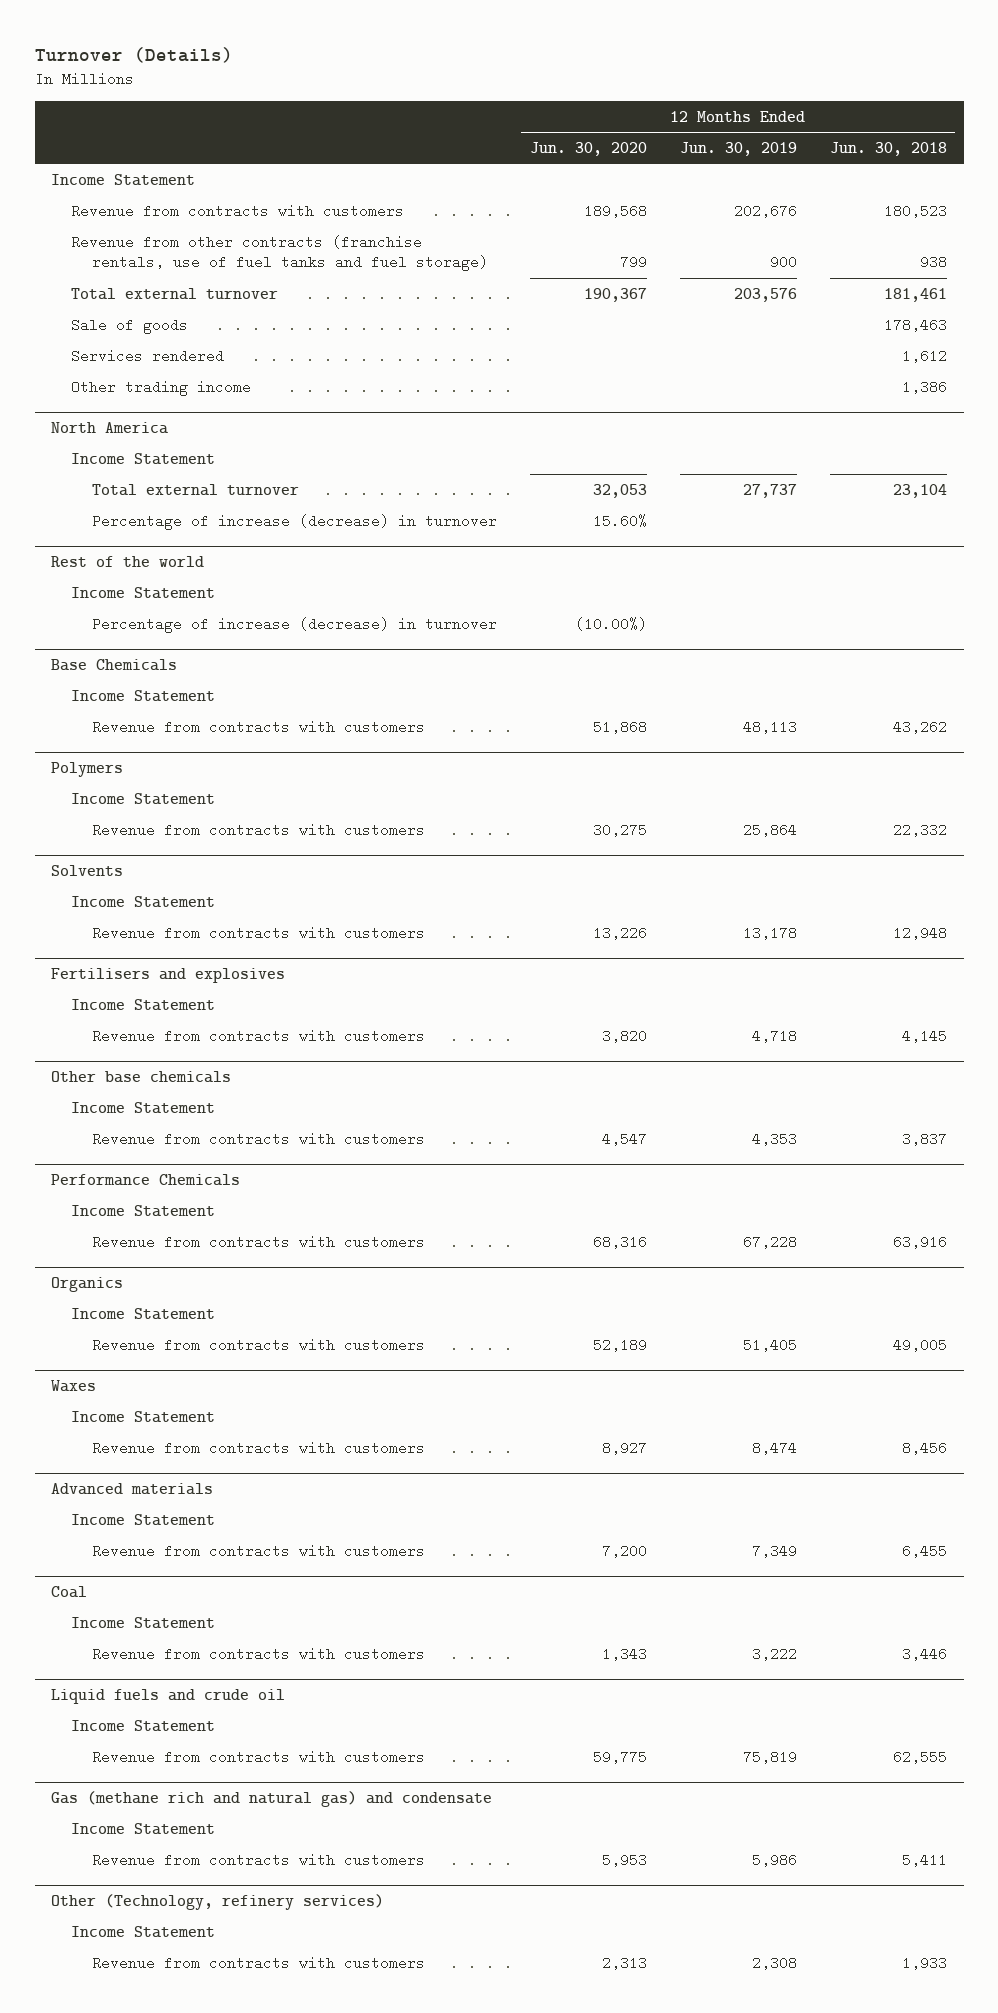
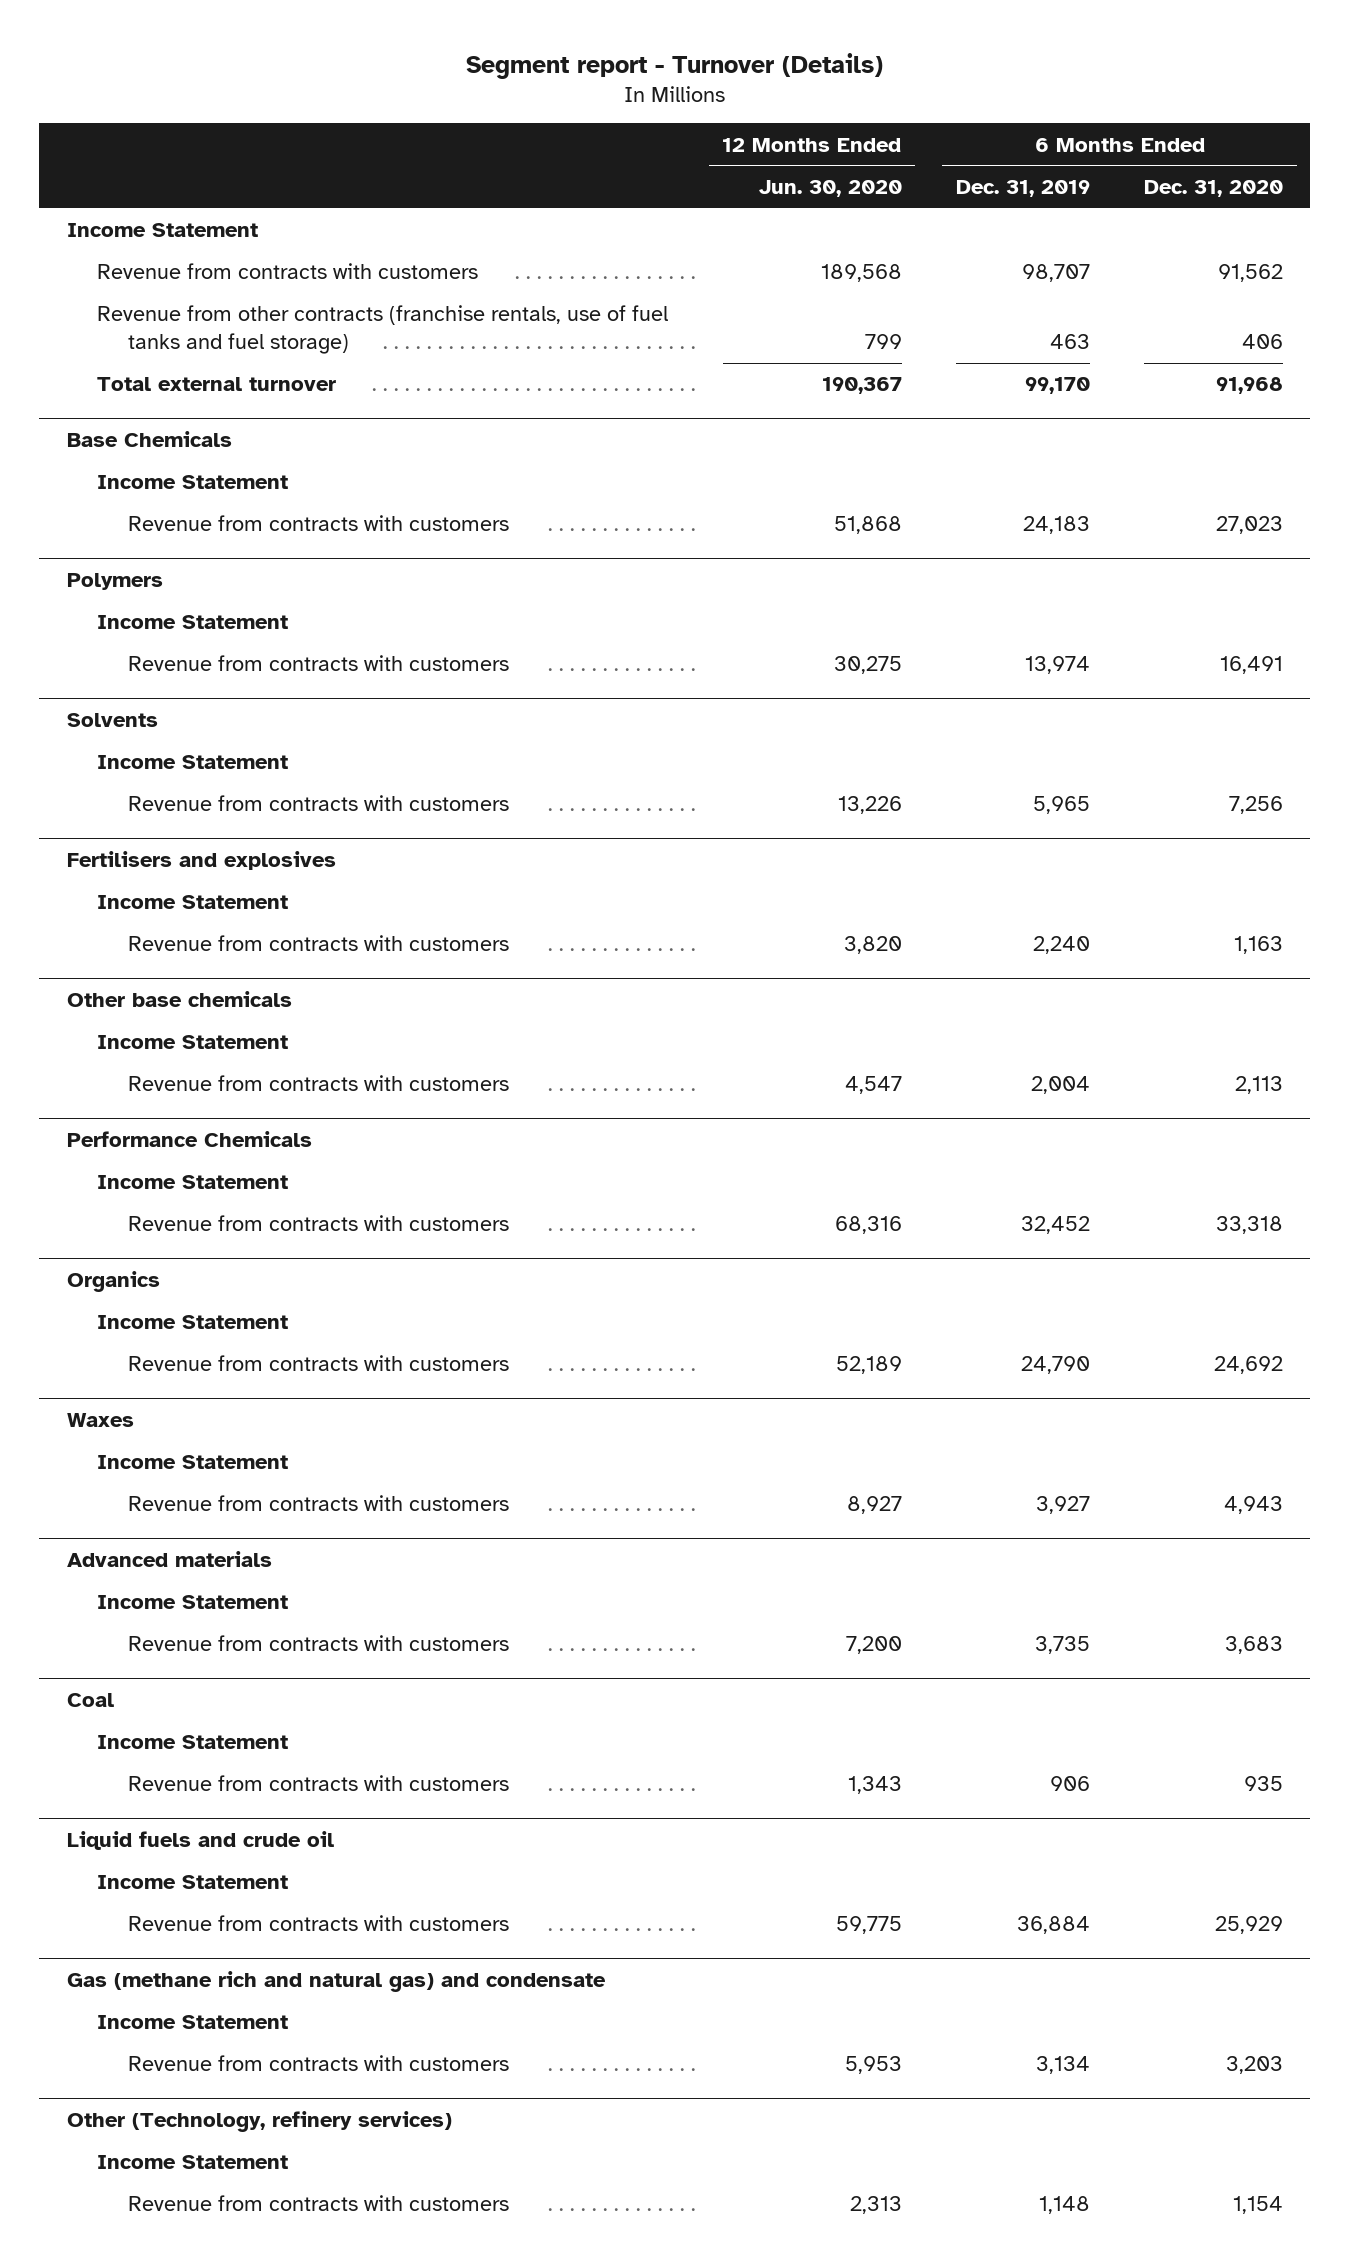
- Turnover (Details)
+ Segment report - Turnover (Details)
- | 12 Months Ended Jun. 30, 2020 | 12 Months Ended Jun. 30, 2019 | 12 Months Ended Jun. 30, 2018
+ | 12 Months Ended Jun. 30, 2020 | 6 Months Ended Dec. 31, 2019 | 6 Months Ended Dec. 31, 2020
- Sale of goods | | | 178,463
- Services rendered | | | 1,612
- Other trading income | | | 1,386
- North America
- Income Statement
- Total external turnover | 32,053 | 27,737 | 23,104
- Percentage of increase (decrease) in turnover | 15.60% | |
- Rest of the world
- Income Statement
- Percentage of increase (decrease) in turnover | (10.00%) | |

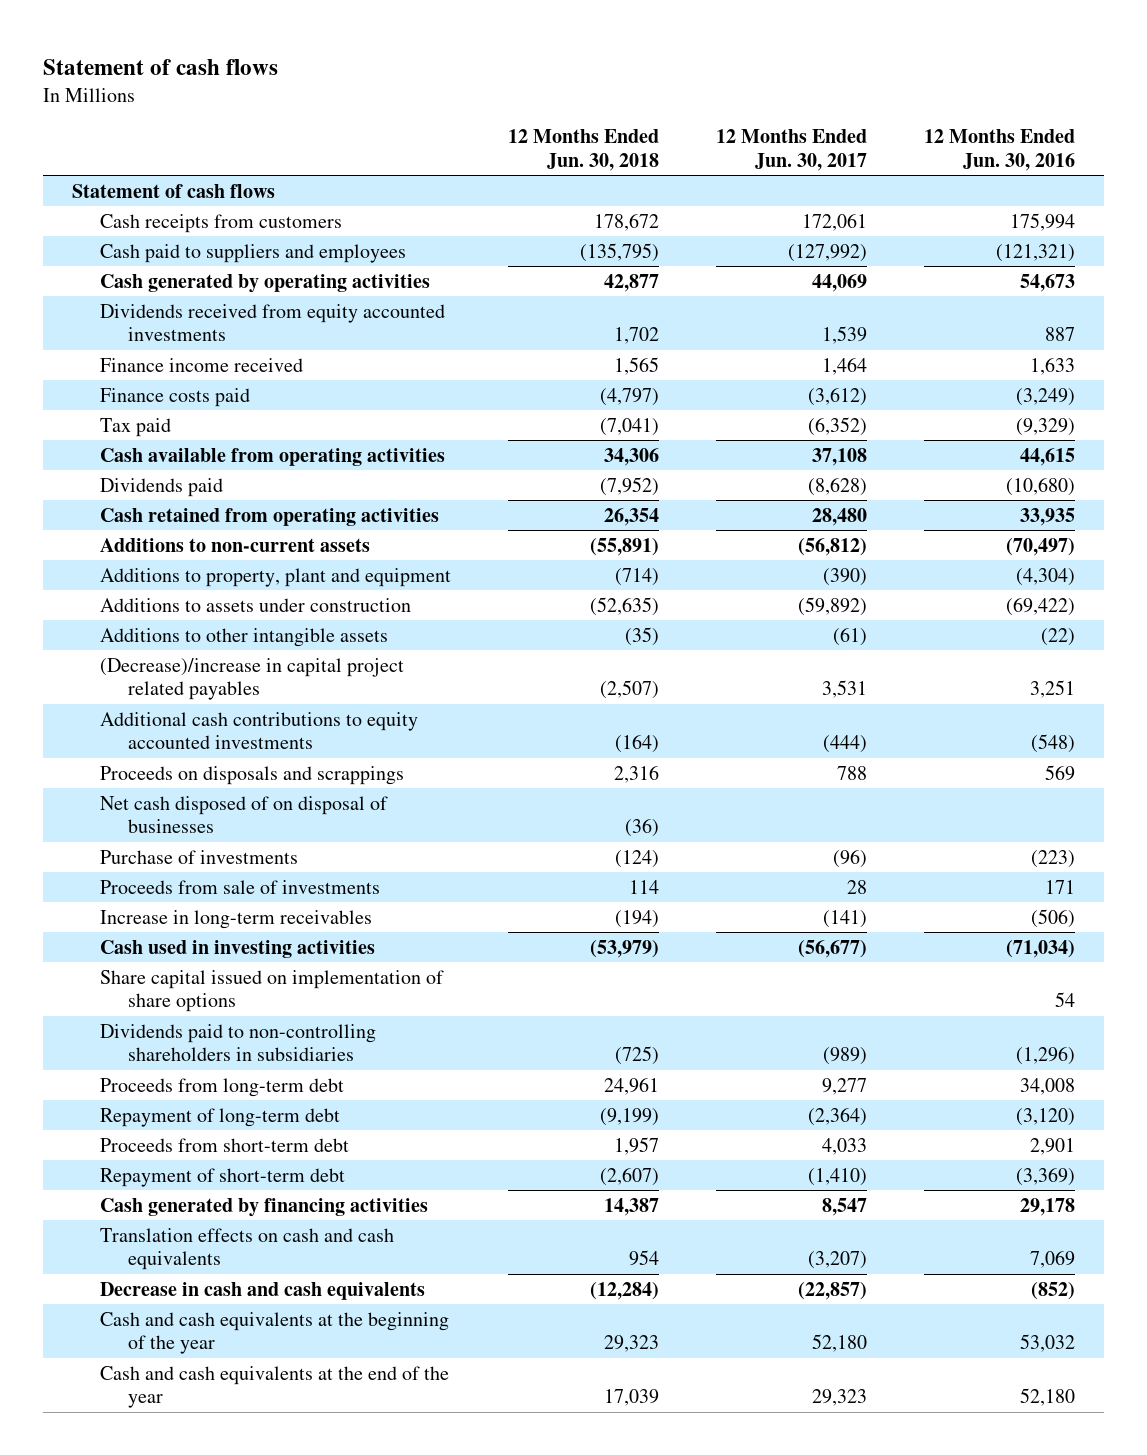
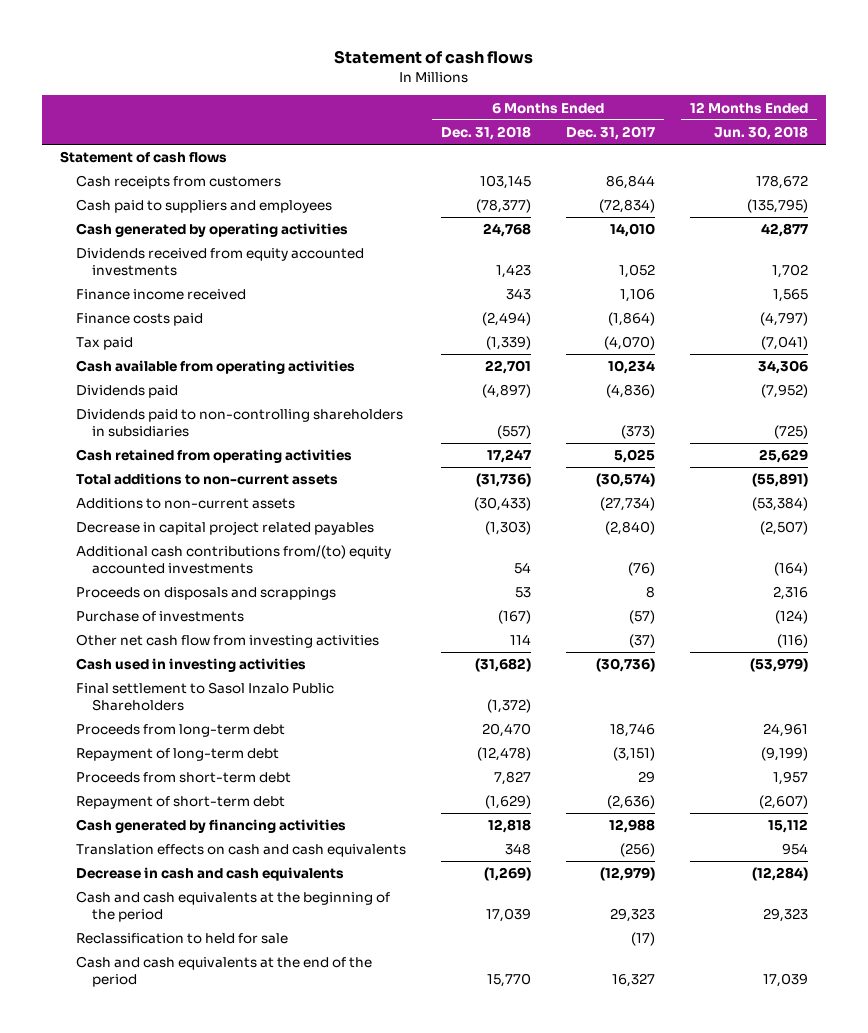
- | 12 Months Ended Jun. 30, 2018 | 12 Months Ended Jun. 30, 2017 | 12 Months Ended Jun. 30, 2016
+ | 6 Months Ended Dec. 31, 2018 | 6 Months Ended Dec. 31, 2017 | 12 Months Ended Jun. 30, 2018
- Cash retained from operating activities | 26,354 | 28,480 | 33,935
- Additions to non-current assets | (55,891) | (56,812) | (70,497)
- Additions to property, plant and equipment | (714) | (390) | (4,304)
- Additions to assets under construction | (52,635) | (59,892) | (69,422)
- Additions to other intangible assets | (35) | (61) | (22)
- (Decrease)/increase in capital project related payables | (2,507) | 3,531 | 3,251
- Additional cash contributions to equity accounted investments | (164) | (444) | (548)
moved up: Dividends paid to non-controlling shareholders in subsidiaries | (557) | (373) | (725)
+ Cash retained from operating activities | 17,247 | 5,025 | 25,629
+ Total additions to non-current assets | (31,736) | (30,574) | (55,891)
+ Additions to non-current assets | (30,433) | (27,734) | (53,384)
+ Decrease in capital project related payables | (1,303) | (2,840) | (2,507)
+ Additional cash contributions from/(to) equity accounted investments | 54 | (76) | (164)
- Net cash disposed of on disposal of businesses | (36) | |
- Proceeds from sale of investments | 114 | 28 | 171
- Increase in long-term receivables | (194) | (141) | (506)
+ Other net cash flow from investing activities | 114 | (37) | (116)
- Share capital issued on implementation of share options | | | 54
+ Final settlement to Sasol Inzalo Public Shareholders | (1,372) | |
- Cash generated by financing activities | 14,387 | 8,547 | 29,178
+ Cash generated by financing activities | 12,818 | 12,988 | 15,112
- Cash and cash equivalents at the beginning of the year | 29,323 | 52,180 | 53,032
- Cash and cash equivalents at the end of the year | 17,039 | 29,323 | 52,180
+ Cash and cash equivalents at the beginning of the period | 17,039 | 29,323 | 29,323
+ Reclassification to held for sale | | (17) |
+ Cash and cash equivalents at the end of the period | 15,770 | 16,327 | 17,039

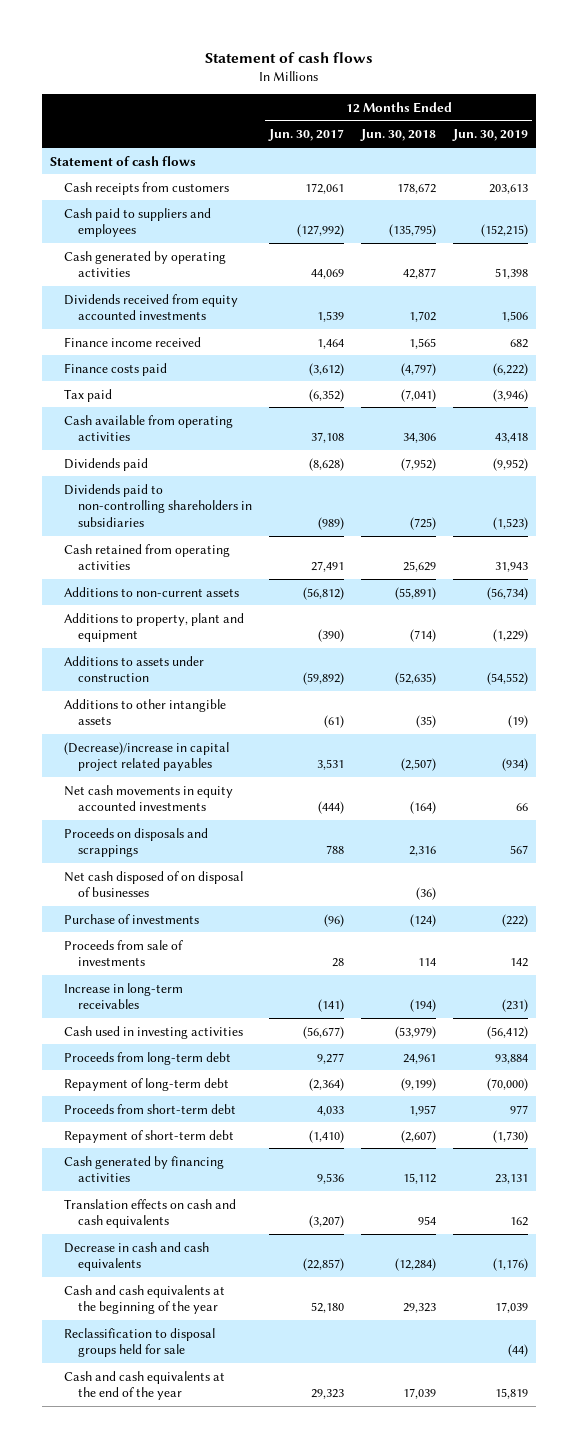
- | 6 Months Ended Dec. 31, 2018 | 6 Months Ended Dec. 31, 2017 | 12 Months Ended Jun. 30, 2018
+ | 12 Months Ended Jun. 30, 2017 | 12 Months Ended Jun. 30, 2018 | 12 Months Ended Jun. 30, 2019
- Total additions to non-current assets | (31,736) | (30,574) | (55,891)
- Additions to non-current assets | (30,433) | (27,734) | (53,384)
- Decrease in capital project related payables | (1,303) | (2,840) | (2,507)
- Additional cash contributions from/(to) equity accounted investments | 54 | (76) | (164)
+ Additions to non-current assets | (56,812) | (55,891) | (56,734)
+ Additions to property, plant and equipment | (390) | (714) | (1,229)
+ Additions to assets under construction | (59,892) | (52,635) | (54,552)
+ Additions to other intangible assets | (61) | (35) | (19)
+ (Decrease)/increase in capital project related payables | 3,531 | (2,507) | (934)
+ Net cash movements in equity accounted investments | (444) | (164) | 66
+ Net cash disposed of on disposal of businesses | | (36) |
- Other net cash flow from investing activities | 114 | (37) | (116)
+ Proceeds from sale of investments | 28 | 114 | 142
+ Increase in long-term receivables | (141) | (194) | (231)
- Final settlement to Sasol Inzalo Public Shareholders | (1,372) | |
- Cash and cash equivalents at the beginning of the period | 17,039 | 29,323 | 29,323
- Reclassification to held for sale | | (17) |
- Cash and cash equivalents at the end of the period | 15,770 | 16,327 | 17,039
+ Cash and cash equivalents at the beginning of the year | 52,180 | 29,323 | 17,039
+ Reclassification to disposal groups held for sale | | | (44)
+ Cash and cash equivalents at the end of the year | 29,323 | 17,039 | 15,819

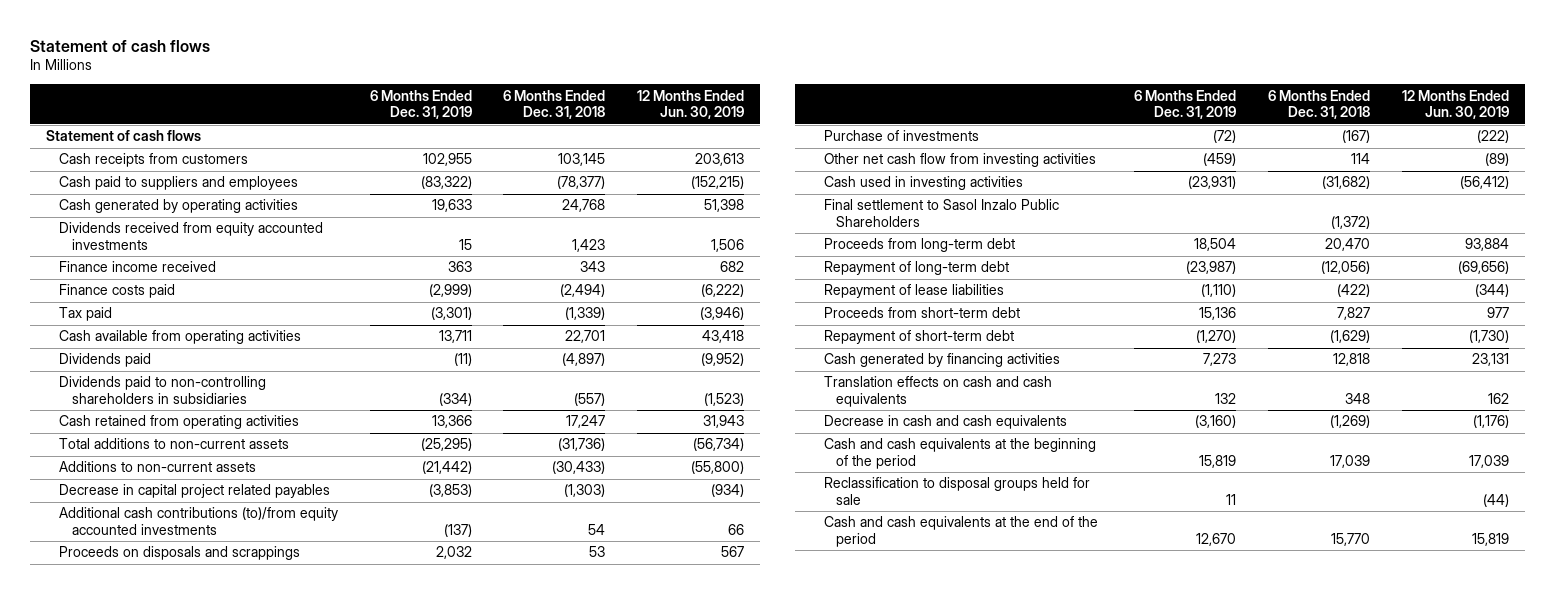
- | 12 Months Ended Jun. 30, 2017 | 12 Months Ended Jun. 30, 2018 | 12 Months Ended Jun. 30, 2019
+ | 6 Months Ended Dec. 31, 2019 | 6 Months Ended Dec. 31, 2018 | 12 Months Ended Jun. 30, 2019
- Additions to non-current assets | (56,812) | (55,891) | (56,734)
- Additions to property, plant and equipment | (390) | (714) | (1,229)
- Additions to assets under construction | (59,892) | (52,635) | (54,552)
- Additions to other intangible assets | (61) | (35) | (19)
- (Decrease)/increase in capital project related payables | 3,531 | (2,507) | (934)
- Net cash movements in equity accounted investments | (444) | (164) | 66
+ Total additions to non-current assets | (25,295) | (31,736) | (56,734)
+ Additions to non-current assets | (21,442) | (30,433) | (55,800)
+ Decrease in capital project related payables | (3,853) | (1,303) | (934)
+ Additional cash contributions (to)/from equity accounted investments | (137) | 54 | 66
- Net cash disposed of on disposal of businesses | | (36) |
- Proceeds from sale of investments | 28 | 114 | 142
- Increase in long-term receivables | (141) | (194) | (231)
+ Other net cash flow from investing activities | (459) | 114 | (89)
+ Final settlement to Sasol Inzalo Public Shareholders | | (1,372) |
- Repayment of long-term debt | (2,364) | (9,199) | (70,000)
+ Repayment of long-term debt | (23,987) | (12,056) | (69,656)
+ Repayment of lease liabilities | (1,110) | (422) | (344)
- Cash and cash equivalents at the beginning of the year | 52,180 | 29,323 | 17,039
+ Cash and cash equivalents at the beginning of the period | 15,819 | 17,039 | 17,039
- Cash and cash equivalents at the end of the year | 29,323 | 17,039 | 15,819
+ Cash and cash equivalents at the end of the period | 12,670 | 15,770 | 15,819

